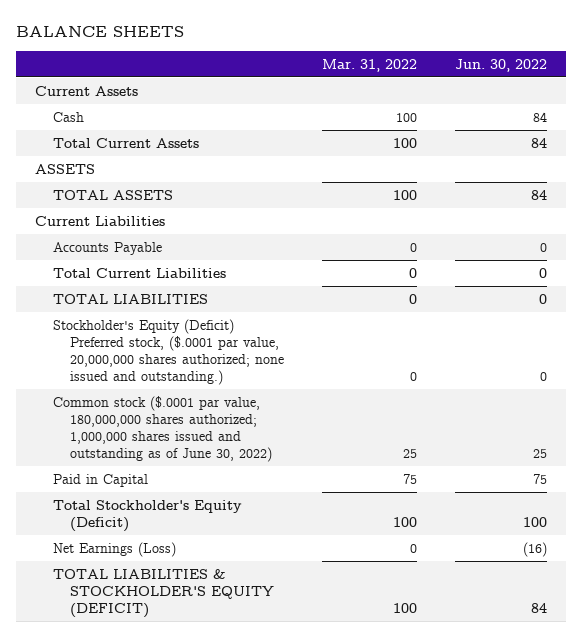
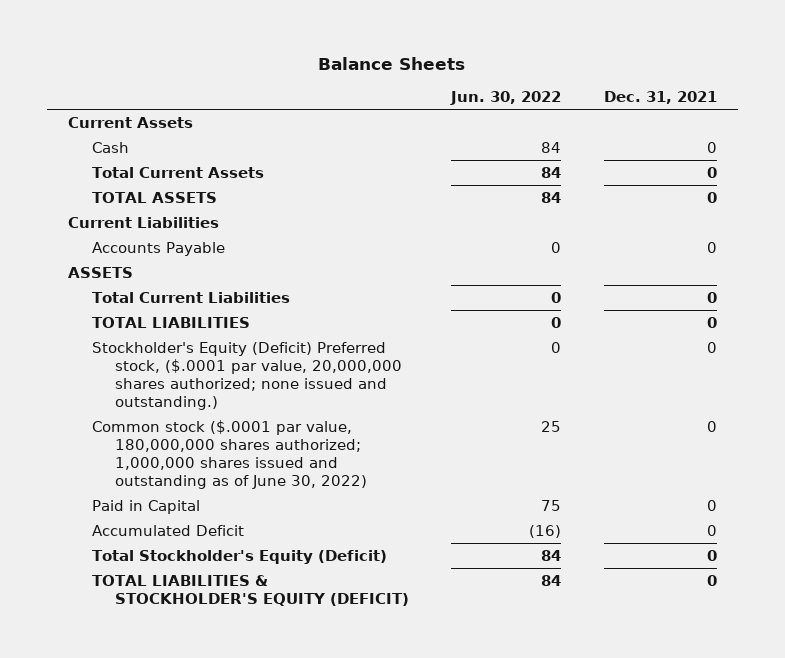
- BALANCE SHEETS
+ Balance Sheets
- | Mar. 31, 2022 | Jun. 30, 2022
+ | Jun. 30, 2022 | Dec. 31, 2021
moved down: ASSETS
- Total Stockholder's Equity (Deficit) | 100 | 100
- Net Earnings (Loss) | 0 | (16)
+ Accumulated Deficit | (16) | 0
+ Total Stockholder's Equity (Deficit) | 84 | 0

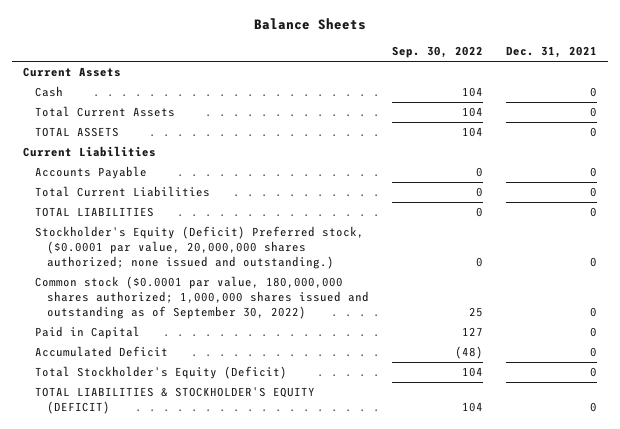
- | Jun. 30, 2022 | Dec. 31, 2021
+ | Sep. 30, 2022 | Dec. 31, 2021
- ASSETS
- Stockholder's Equity (Deficit) Preferred stock, ($.0001 par value, 20,000,000 shares authorized; none issued and outstanding.) | 0 | 0
- Common stock ($.0001 par value, 180,000,000 shares authorized; 1,000,000 shares issued and outstanding as of June 30, 2022) | 25 | 0
+ Stockholder's Equity (Deficit) Preferred stock, ($0.0001 par value, 20,000,000 shares authorized; none issued and outstanding.) | 0 | 0
+ Common stock ($0.0001 par value, 180,000,000 shares authorized; 1,000,000 shares issued and outstanding as of September 30, 2022) | 25 | 0

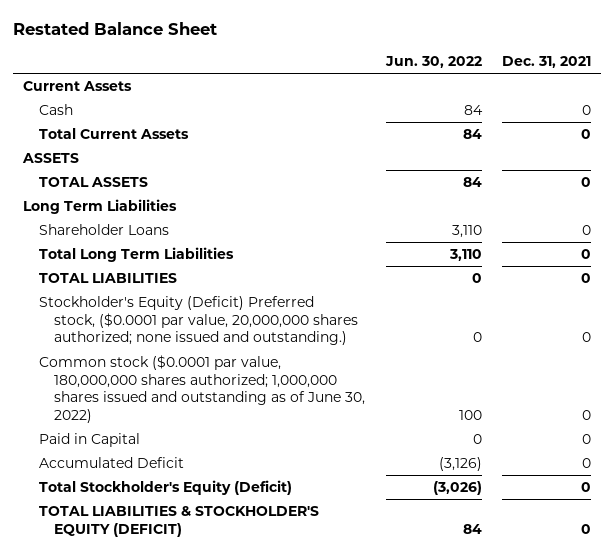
- Balance Sheets
+ Restated Balance Sheet
- | Sep. 30, 2022 | Dec. 31, 2021
+ | Jun. 30, 2022 | Dec. 31, 2021
+ ASSETS
- Current Liabilities
- Accounts Payable | 0 | 0
- Total Current Liabilities | 0 | 0
+ Long Term Liabilities
+ Shareholder Loans | 3,110 | 0
+ Total Long Term Liabilities | 3,110 | 0
- Common stock ($0.0001 par value, 180,000,000 shares authorized; 1,000,000 shares issued and outstanding as of September 30, 2022) | 25 | 0
+ Common stock ($0.0001 par value, 180,000,000 shares authorized; 1,000,000 shares issued and outstanding as of June 30, 2022) | 100 | 0

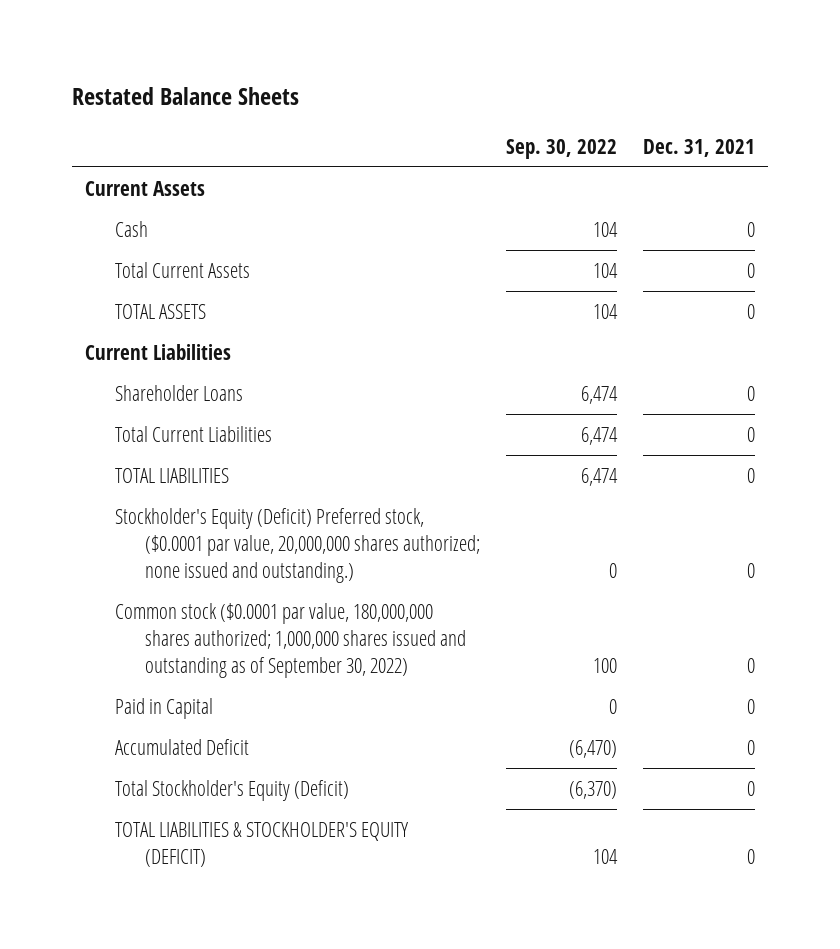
- Restated Balance Sheet
+ Restated Balance Sheets
- | Jun. 30, 2022 | Dec. 31, 2021
+ | Sep. 30, 2022 | Dec. 31, 2021
- ASSETS
- Long Term Liabilities
+ Current Liabilities
- Total Long Term Liabilities | 3,110 | 0
+ Total Current Liabilities | 6,474 | 0
- Common stock ($0.0001 par value, 180,000,000 shares authorized; 1,000,000 shares issued and outstanding as of June 30, 2022) | 100 | 0
+ Common stock ($0.0001 par value, 180,000,000 shares authorized; 1,000,000 shares issued and outstanding as of September 30, 2022) | 100 | 0

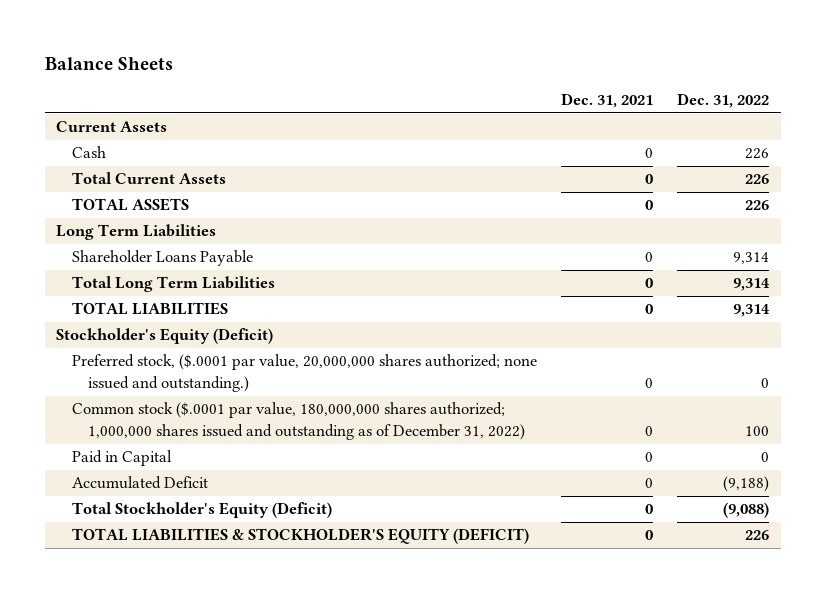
- Restated Balance Sheets
+ Balance Sheets
- | Sep. 30, 2022 | Dec. 31, 2021
+ | Dec. 31, 2021 | Dec. 31, 2022
- Current Liabilities
- Shareholder Loans | 6,474 | 0
- Total Current Liabilities | 6,474 | 0
+ Long Term Liabilities
+ Shareholder Loans Payable | 0 | 9,314
+ Total Long Term Liabilities | 0 | 9,314
- Stockholder's Equity (Deficit) Preferred stock, ($0.0001 par value, 20,000,000 shares authorized; none issued and outstanding.) | 0 | 0
- Common stock ($0.0001 par value, 180,000,000 shares authorized; 1,000,000 shares issued and outstanding as of September 30, 2022) | 100 | 0
+ Stockholder's Equity (Deficit)
+ Preferred stock, ($.0001 par value, 20,000,000 shares authorized; none issued and outstanding.) | 0 | 0
+ Common stock ($.0001 par value, 180,000,000 shares authorized; 1,000,000 shares issued and outstanding as of December 31, 2022) | 0 | 100

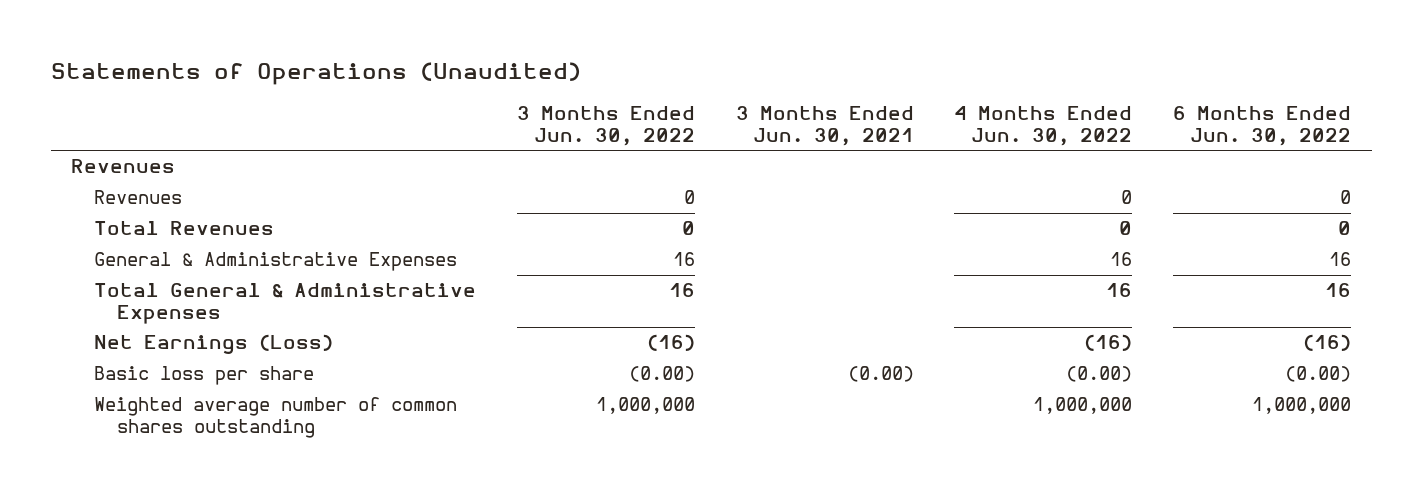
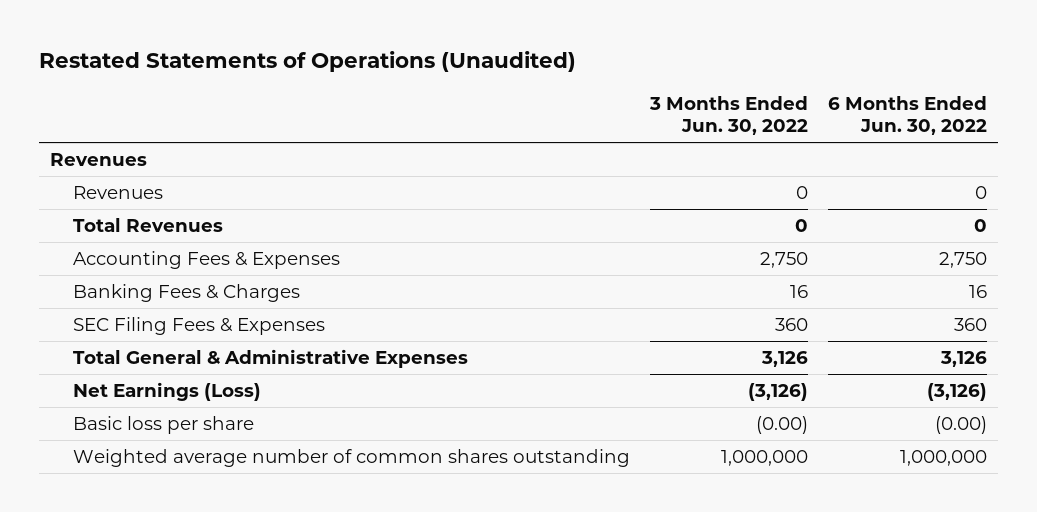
- Statements of Operations (Unaudited)
+ Restated Statements of Operations (Unaudited)
- | 3 Months Ended Jun. 30, 2022 | 3 Months Ended Jun. 30, 2021 | 4 Months Ended Jun. 30, 2022 | 6 Months Ended Jun. 30, 2022
+ | 3 Months Ended Jun. 30, 2022 | 6 Months Ended Jun. 30, 2022
- General & Administrative Expenses | 16 | | 16 | 16
- Total General & Administrative Expenses | 16 | | 16 | 16
- Net Earnings (Loss) | (16) | | (16) | (16)
+ Accounting Fees & Expenses | 2,750 | 2,750
+ Banking Fees & Charges | 16 | 16
+ SEC Filing Fees & Expenses | 360 | 360
+ Total General & Administrative Expenses | 3,126 | 3,126
+ Net Earnings (Loss) | (3,126) | (3,126)

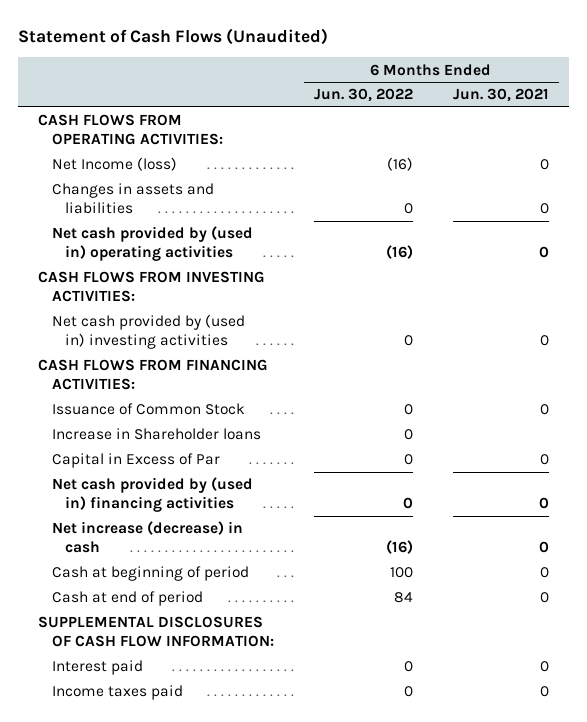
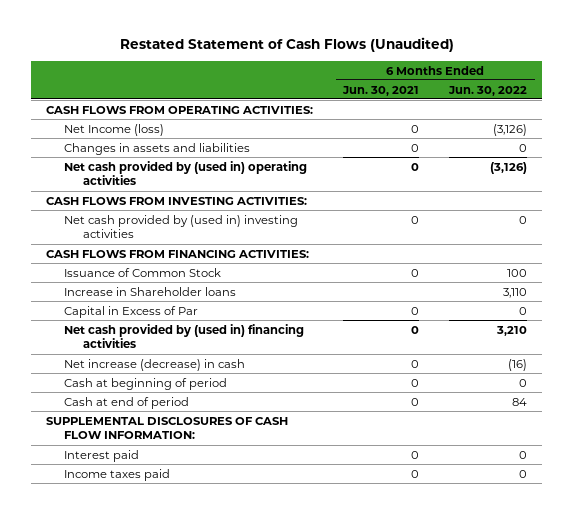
- Statement of Cash Flows (Unaudited)
+ Restated Statement of Cash Flows (Unaudited)
- | 6 Months Ended Jun. 30, 2022 | 6 Months Ended Jun. 30, 2021
+ | 6 Months Ended Jun. 30, 2021 | 6 Months Ended Jun. 30, 2022
- Net Income (loss) | (16) | 0
+ Net Income (loss) | 0 | (3,126)
- Net cash provided by (used in) operating activities | (16) | 0
+ Net cash provided by (used in) operating activities | 0 | (3,126)
- Issuance of Common Stock | 0 | 0
- Increase in Shareholder loans | 0 |
+ Issuance of Common Stock | 0 | 100
+ Increase in Shareholder loans | | 3,110
- Net cash provided by (used in) financing activities | 0 | 0
+ Net cash provided by (used in) financing activities | 0 | 3,210
- Cash at beginning of period | 100 | 0
+ Cash at beginning of period | 0 | 0

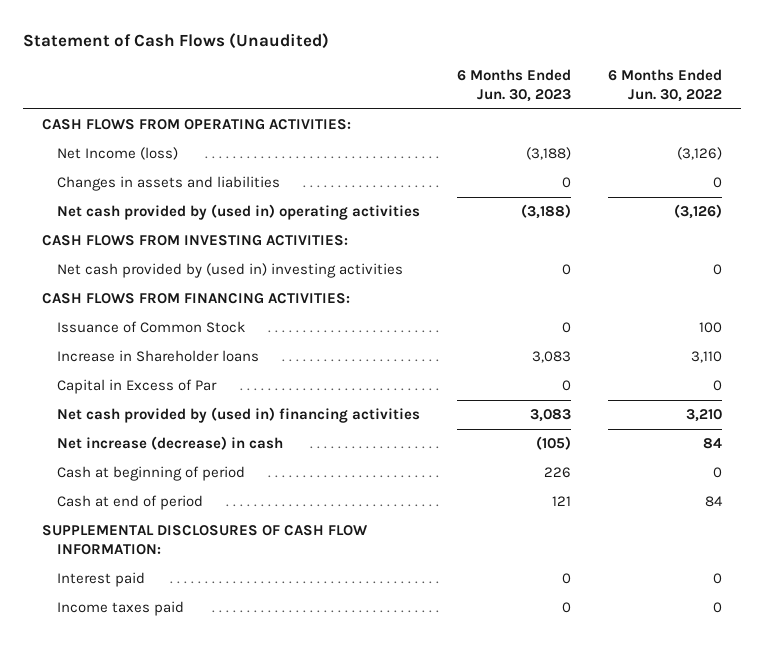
- Restated Statement of Cash Flows (Unaudited)
+ Statement of Cash Flows (Unaudited)
- | 6 Months Ended Jun. 30, 2021 | 6 Months Ended Jun. 30, 2022
+ | 6 Months Ended Jun. 30, 2023 | 6 Months Ended Jun. 30, 2022
- Net increase (decrease) in cash | 0 | (16)
+ Net increase (decrease) in cash | (105) | 84

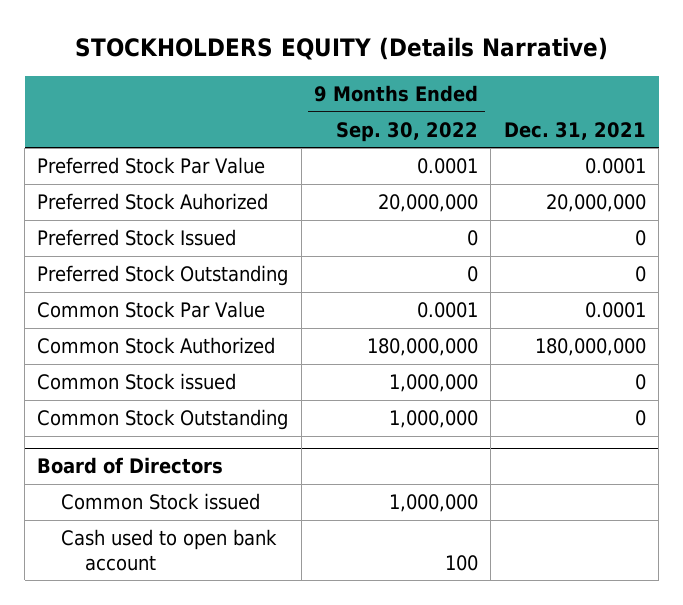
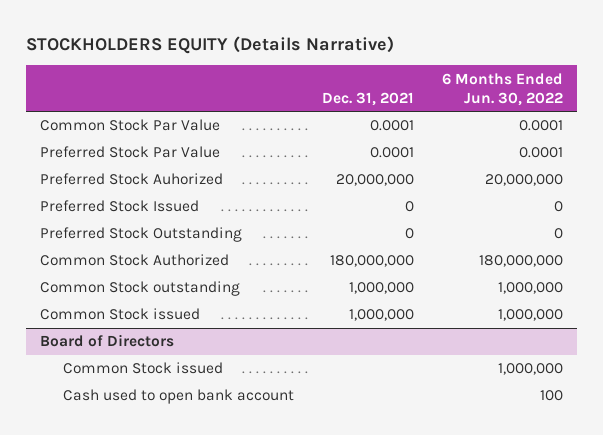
- | 9 Months Ended Sep. 30, 2022 | Dec. 31, 2021
+ | Dec. 31, 2021 | 6 Months Ended Jun. 30, 2022
moved up: Common Stock Par Value | 0.0001 | 0.0001
- Common Stock issued | 1,000,000 | 0
- Common Stock Outstanding | 1,000,000 | 0
+ Common Stock outstanding | 1,000,000 | 1,000,000
+ Common Stock issued | 1,000,000 | 1,000,000

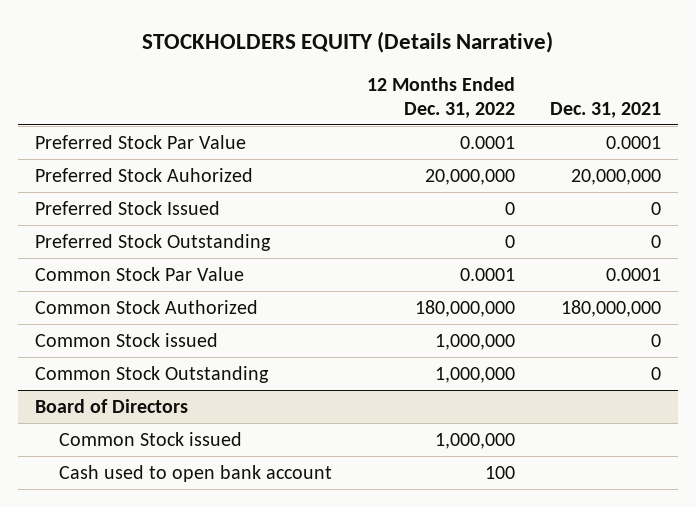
- | Dec. 31, 2021 | 6 Months Ended Jun. 30, 2022
+ | 12 Months Ended Dec. 31, 2022 | Dec. 31, 2021
moved down: Common Stock Par Value | 0.0001 | 0.0001
- Common Stock outstanding | 1,000,000 | 1,000,000
- Common Stock issued | 1,000,000 | 1,000,000
+ Common Stock issued | 1,000,000 | 0
+ Common Stock Outstanding | 1,000,000 | 0

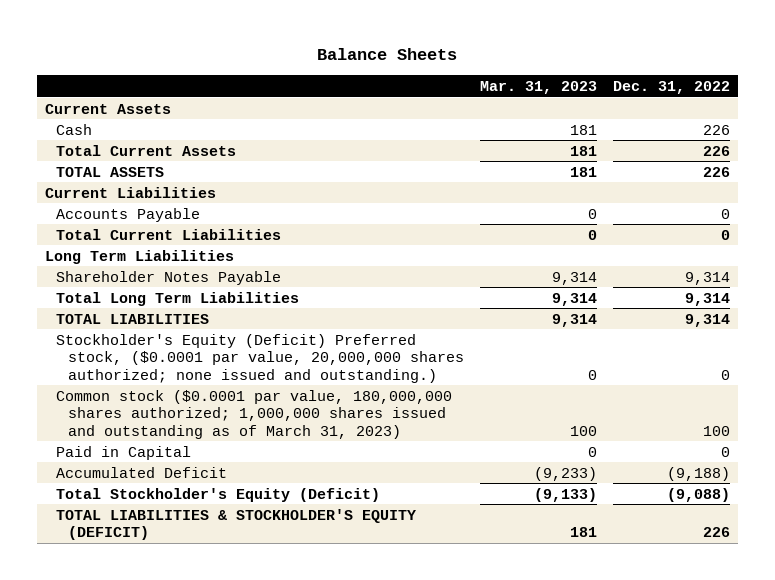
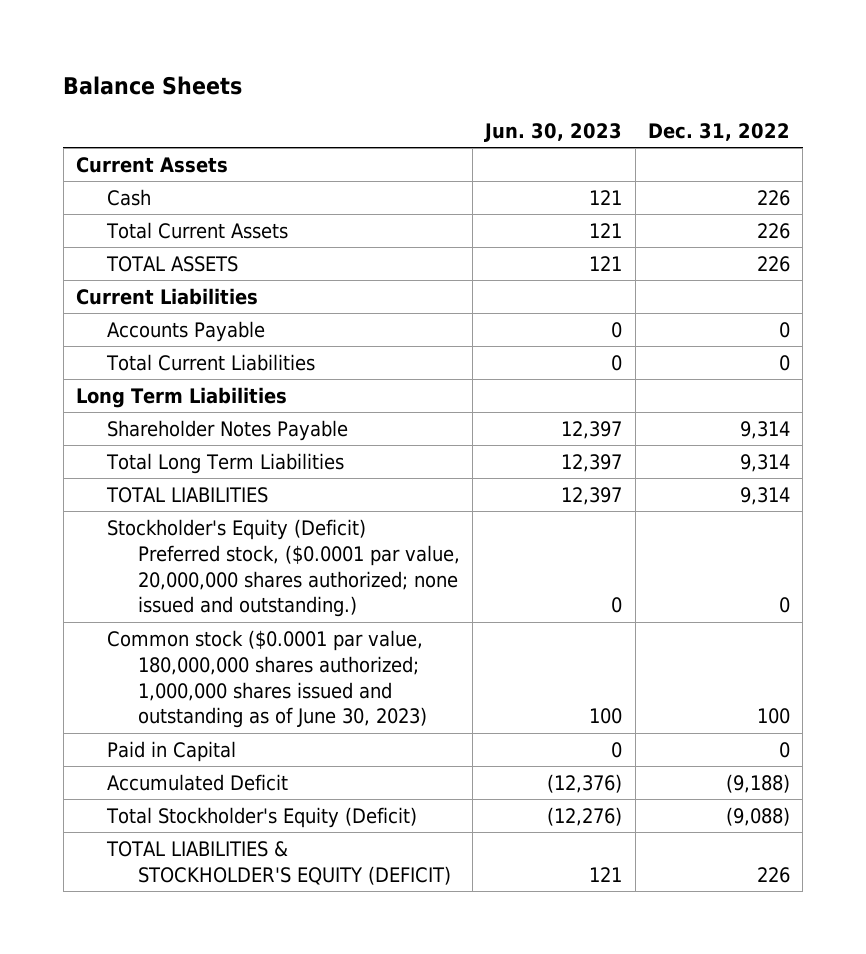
- | Mar. 31, 2023 | Dec. 31, 2022
+ | Jun. 30, 2023 | Dec. 31, 2022
- Common stock ($0.0001 par value, 180,000,000 shares authorized; 1,000,000 shares issued and outstanding as of March 31, 2023) | 100 | 100
+ Common stock ($0.0001 par value, 180,000,000 shares authorized; 1,000,000 shares issued and outstanding as of June 30, 2023) | 100 | 100

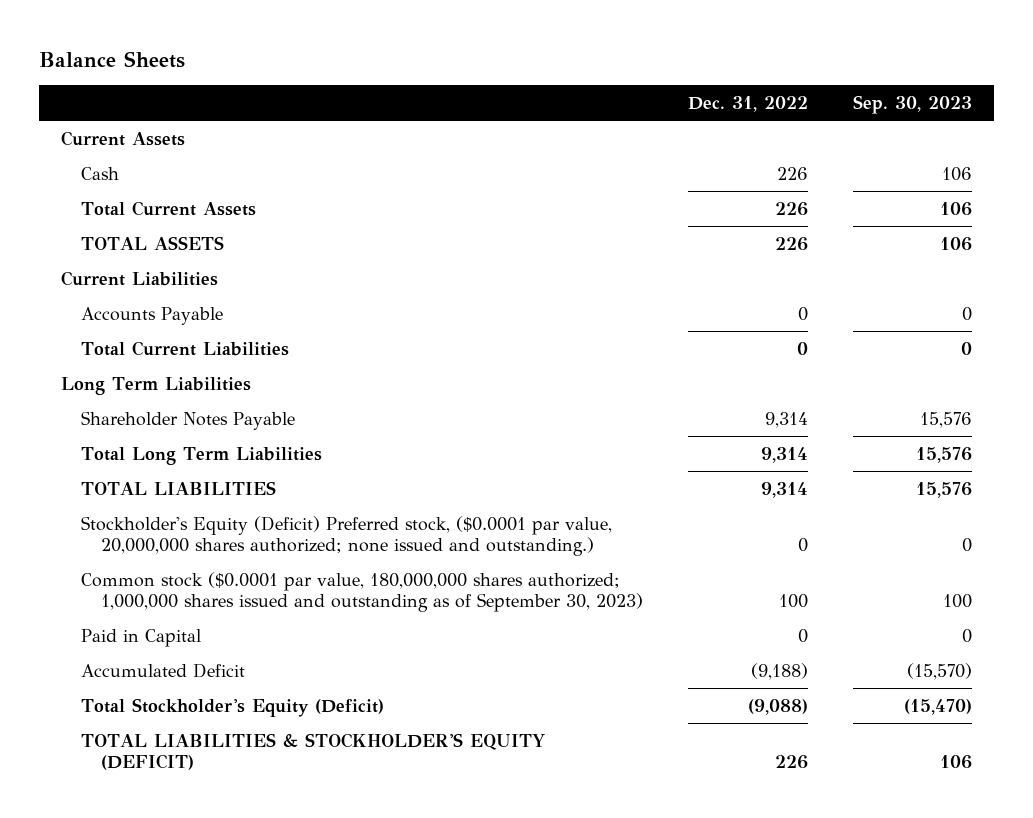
- | Jun. 30, 2023 | Dec. 31, 2022
+ | Dec. 31, 2022 | Sep. 30, 2023
- Common stock ($0.0001 par value, 180,000,000 shares authorized; 1,000,000 shares issued and outstanding as of June 30, 2023) | 100 | 100
+ Common stock ($0.0001 par value, 180,000,000 shares authorized; 1,000,000 shares issued and outstanding as of September 30, 2023) | 100 | 100

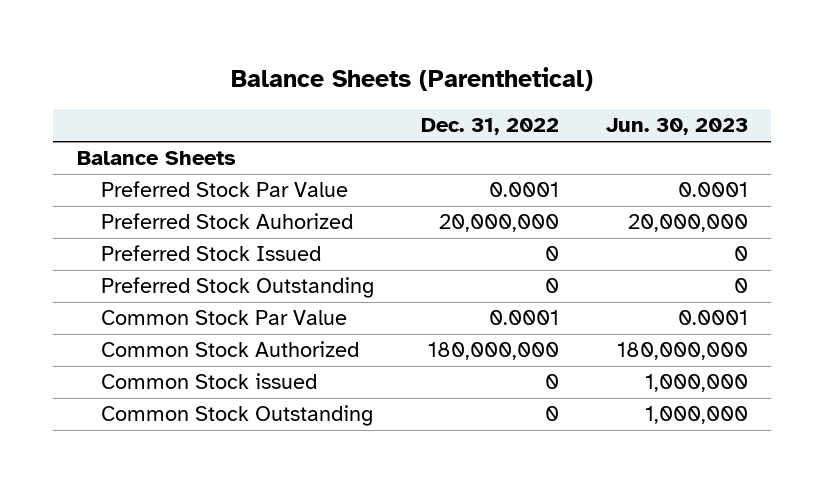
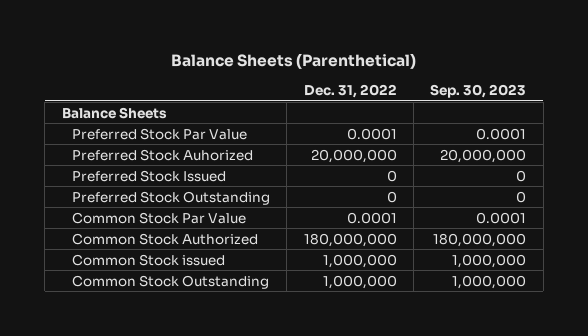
- | Dec. 31, 2022 | Jun. 30, 2023
+ | Dec. 31, 2022 | Sep. 30, 2023
- Common Stock issued | 0 | 1,000,000
- Common Stock Outstanding | 0 | 1,000,000
+ Common Stock issued | 1,000,000 | 1,000,000
+ Common Stock Outstanding | 1,000,000 | 1,000,000

